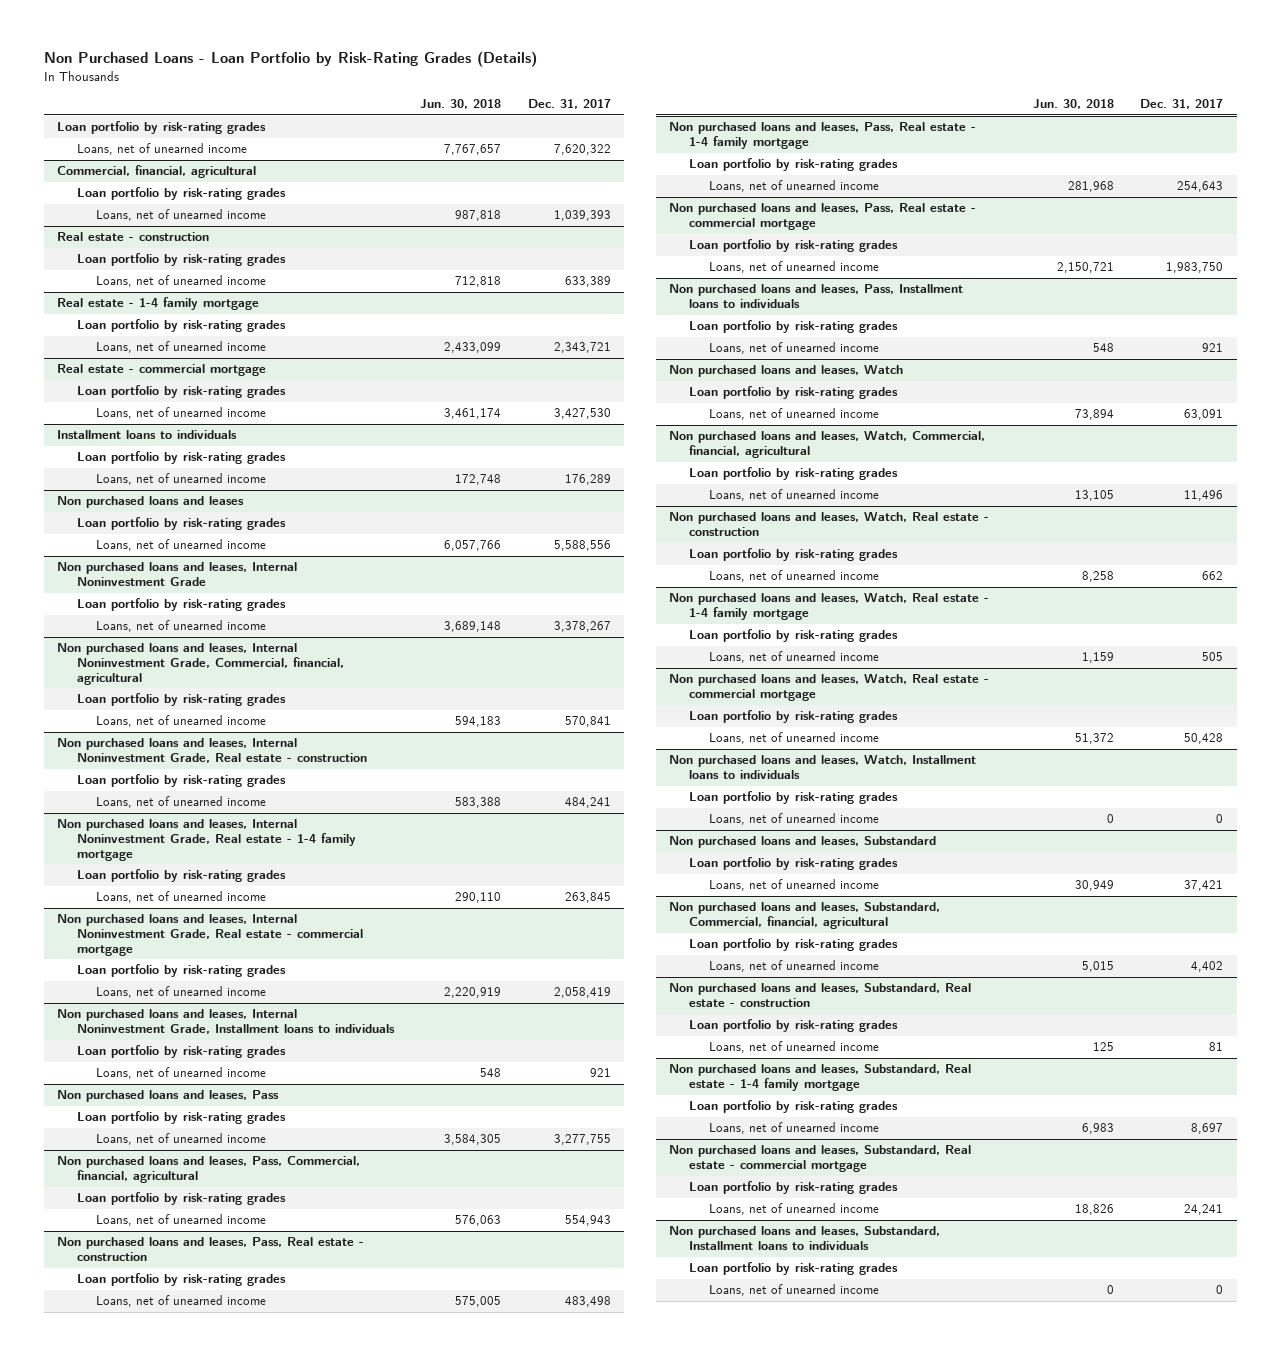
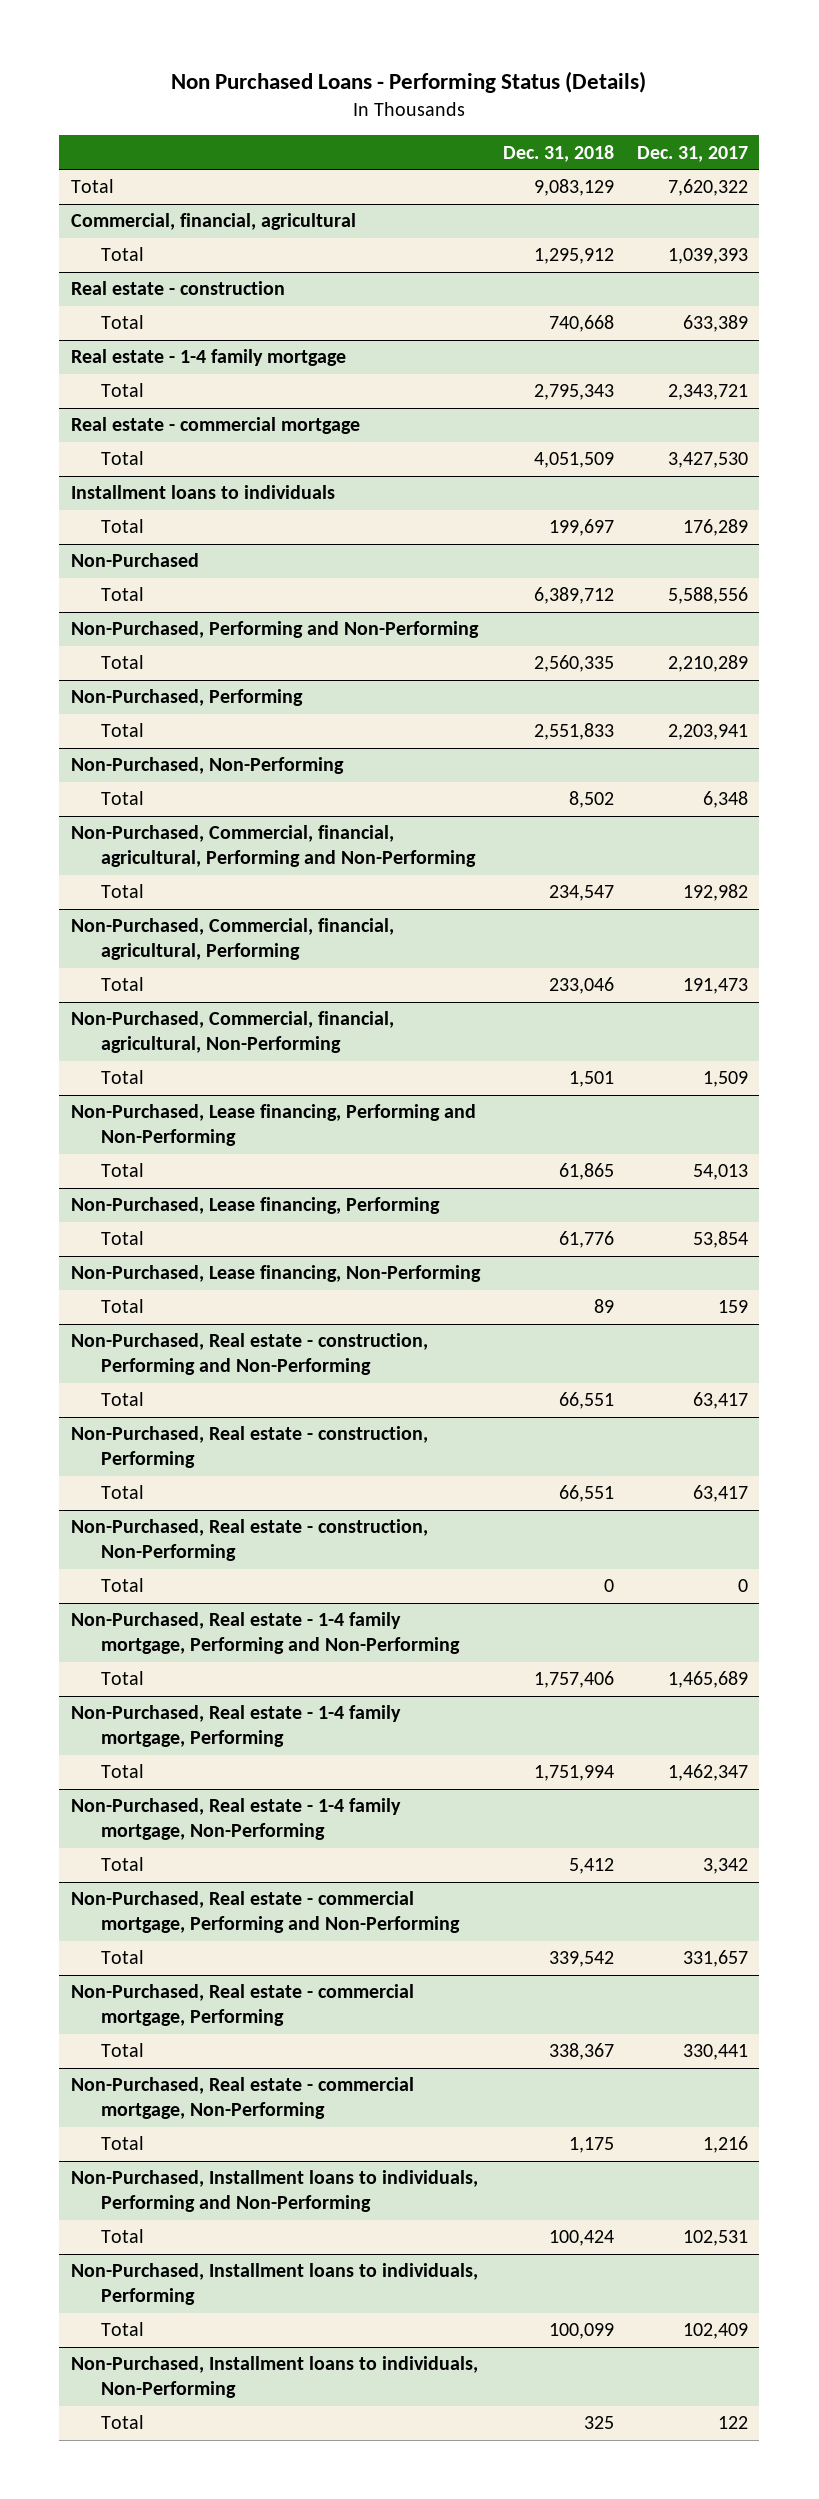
- Non Purchased Loans - Loan Portfolio by Risk-Rating Grades (Details)
+ Non Purchased Loans - Performing Status (Details)
- | Jun. 30, 2018 | Dec. 31, 2017
+ | Dec. 31, 2018 | Dec. 31, 2017
- Loan portfolio by risk-rating grades
- Loans, net of unearned income | 7,767,657 | 7,620,322
+ Total | 9,083,129 | 7,620,322
@ Commercial, financial, agricultural
- Loan portfolio by risk-rating grades
- Loans, net of unearned income | 987,818 | 1,039,393
+ Total | 1,295,912 | 1,039,393
@ Real estate - construction
- Loan portfolio by risk-rating grades
- Loans, net of unearned income | 712,818 | 633,389
+ Total | 740,668 | 633,389
@ Real estate - 1-4 family mortgage
- Loan portfolio by risk-rating grades
- Loans, net of unearned income | 2,433,099 | 2,343,721
+ Total | 2,795,343 | 2,343,721
@ Real estate - commercial mortgage
- Loan portfolio by risk-rating grades
- Loans, net of unearned income | 3,461,174 | 3,427,530
+ Total | 4,051,509 | 3,427,530
@ Installment loans to individuals
- Loan portfolio by risk-rating grades
- Loans, net of unearned income | 172,748 | 176,289
- Non purchased loans and leases
- Loan portfolio by risk-rating grades
- Loans, net of unearned income | 6,057,766 | 5,588,556
- Non purchased loans and leases, Internal Noninvestment Grade
- Loan portfolio by risk-rating grades
- Loans, net of unearned income | 3,689,148 | 3,378,267
- Non purchased loans and leases, Internal Noninvestment Grade, Commercial, financial, agricultural
- Loan portfolio by risk-rating grades
- Loans, net of unearned income | 594,183 | 570,841
- Non purchased loans and leases, Internal Noninvestment Grade, Real estate - construction
- Loan portfolio by risk-rating grades
- Loans, net of unearned income | 583,388 | 484,241
- Non purchased loans and leases, Internal Noninvestment Grade, Real estate - 1-4 family mortgage
- Loan portfolio by risk-rating grades
- Loans, net of unearned income | 290,110 | 263,845
- Non purchased loans and leases, Internal Noninvestment Grade, Real estate - commercial mortgage
- Loan portfolio by risk-rating grades
- Loans, net of unearned income | 2,220,919 | 2,058,419
- Non purchased loans and leases, Internal Noninvestment Grade, Installment loans to individuals
- Loan portfolio by risk-rating grades
- Loans, net of unearned income | 548 | 921
- Non purchased loans and leases, Pass
- Loan portfolio by risk-rating grades
- Loans, net of unearned income | 3,584,305 | 3,277,755
- Non purchased loans and leases, Pass, Commercial, financial, agricultural
- Loan portfolio by risk-rating grades
- Loans, net of unearned income | 576,063 | 554,943
- Non purchased loans and leases, Pass, Real estate - construction
- Loan portfolio by risk-rating grades
- Loans, net of unearned income | 575,005 | 483,498
- Non purchased loans and leases, Pass, Real estate - 1-4 family mortgage
- Loan portfolio by risk-rating grades
- Loans, net of unearned income | 281,968 | 254,643
- Non purchased loans and leases, Pass, Real estate - commercial mortgage
- Loan portfolio by risk-rating grades
- Loans, net of unearned income | 2,150,721 | 1,983,750
- Non purchased loans and leases, Pass, Installment loans to individuals
- Loan portfolio by risk-rating grades
- Loans, net of unearned income | 548 | 921
- Non purchased loans and leases, Watch
- Loan portfolio by risk-rating grades
- Loans, net of unearned income | 73,894 | 63,091
- Non purchased loans and leases, Watch, Commercial, financial, agricultural
- Loan portfolio by risk-rating grades
- Loans, net of unearned income | 13,105 | 11,496
- Non purchased loans and leases, Watch, Real estate - construction
- Loan portfolio by risk-rating grades
- Loans, net of unearned income | 8,258 | 662
- Non purchased loans and leases, Watch, Real estate - 1-4 family mortgage
- Loan portfolio by risk-rating grades
- Loans, net of unearned income | 1,159 | 505
- Non purchased loans and leases, Watch, Real estate - commercial mortgage
- Loan portfolio by risk-rating grades
- Loans, net of unearned income | 51,372 | 50,428
- Non purchased loans and leases, Watch, Installment loans to individuals
- Loan portfolio by risk-rating grades
- Loans, net of unearned income | 0 | 0
- Non purchased loans and leases, Substandard
- Loan portfolio by risk-rating grades
- Loans, net of unearned income | 30,949 | 37,421
- Non purchased loans and leases, Substandard, Commercial, financial, agricultural
- Loan portfolio by risk-rating grades
- Loans, net of unearned income | 5,015 | 4,402
- Non purchased loans and leases, Substandard, Real estate - construction
- Loan portfolio by risk-rating grades
- Loans, net of unearned income | 125 | 81
- Non purchased loans and leases, Substandard, Real estate - 1-4 family mortgage
- Loan portfolio by risk-rating grades
- Loans, net of unearned income | 6,983 | 8,697
- Non purchased loans and leases, Substandard, Real estate - commercial mortgage
- Loan portfolio by risk-rating grades
- Loans, net of unearned income | 18,826 | 24,241
- Non purchased loans and leases, Substandard, Installment loans to individuals
- Loan portfolio by risk-rating grades
- Loans, net of unearned income | 0 | 0
@ Installment loans to individuals
+ Total | 199,697 | 176,289
+ Non-Purchased
+ Total | 6,389,712 | 5,588,556
+ Non-Purchased, Performing and Non-Performing
+ Total | 2,560,335 | 2,210,289
+ Non-Purchased, Performing
+ Total | 2,551,833 | 2,203,941
+ Non-Purchased, Non-Performing
+ Total | 8,502 | 6,348
+ Non-Purchased, Commercial, financial, agricultural, Performing and Non-Performing
+ Total | 234,547 | 192,982
+ Non-Purchased, Commercial, financial, agricultural, Performing
+ Total | 233,046 | 191,473
+ Non-Purchased, Commercial, financial, agricultural, Non-Performing
+ Total | 1,501 | 1,509
+ Non-Purchased, Lease financing, Performing and Non-Performing
+ Total | 61,865 | 54,013
+ Non-Purchased, Lease financing, Performing
+ Total | 61,776 | 53,854
+ Non-Purchased, Lease financing, Non-Performing
+ Total | 89 | 159
+ Non-Purchased, Real estate - construction, Performing and Non-Performing
+ Total | 66,551 | 63,417
+ Non-Purchased, Real estate - construction, Performing
+ Total | 66,551 | 63,417
+ Non-Purchased, Real estate - construction, Non-Performing
+ Total | 0 | 0
+ Non-Purchased, Real estate - 1-4 family mortgage, Performing and Non-Performing
+ Total | 1,757,406 | 1,465,689
+ Non-Purchased, Real estate - 1-4 family mortgage, Performing
+ Total | 1,751,994 | 1,462,347
+ Non-Purchased, Real estate - 1-4 family mortgage, Non-Performing
+ Total | 5,412 | 3,342
+ Non-Purchased, Real estate - commercial mortgage, Performing and Non-Performing
+ Total | 339,542 | 331,657
+ Non-Purchased, Real estate - commercial mortgage, Performing
+ Total | 338,367 | 330,441
+ Non-Purchased, Real estate - commercial mortgage, Non-Performing
+ Total | 1,175 | 1,216
+ Non-Purchased, Installment loans to individuals, Performing and Non-Performing
+ Total | 100,424 | 102,531
+ Non-Purchased, Installment loans to individuals, Performing
+ Total | 100,099 | 102,409
+ Non-Purchased, Installment loans to individuals, Non-Performing
+ Total | 325 | 122

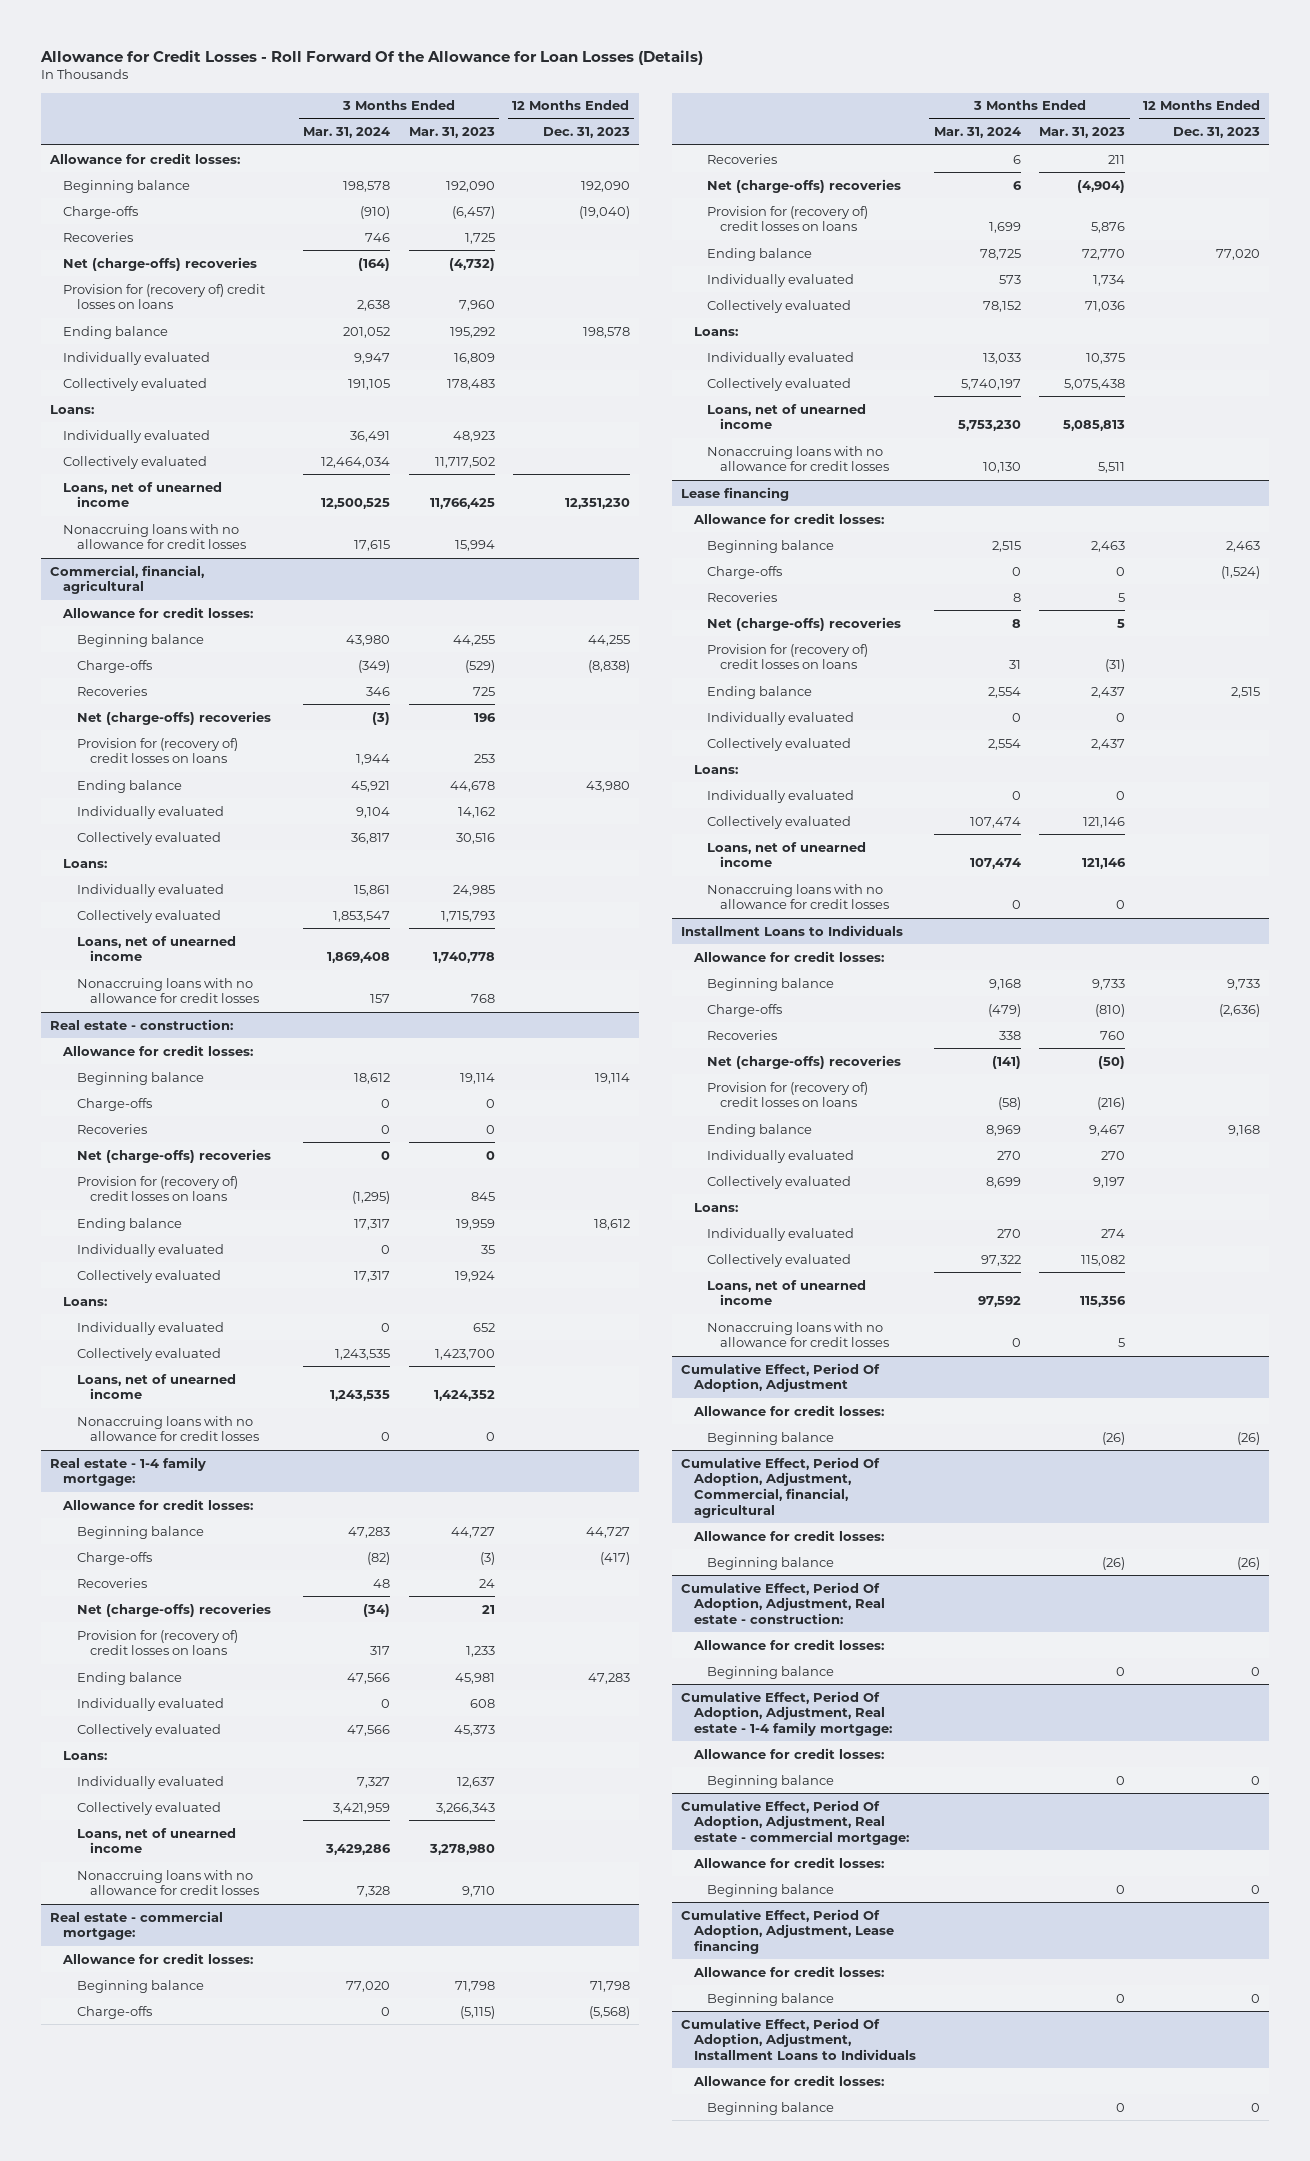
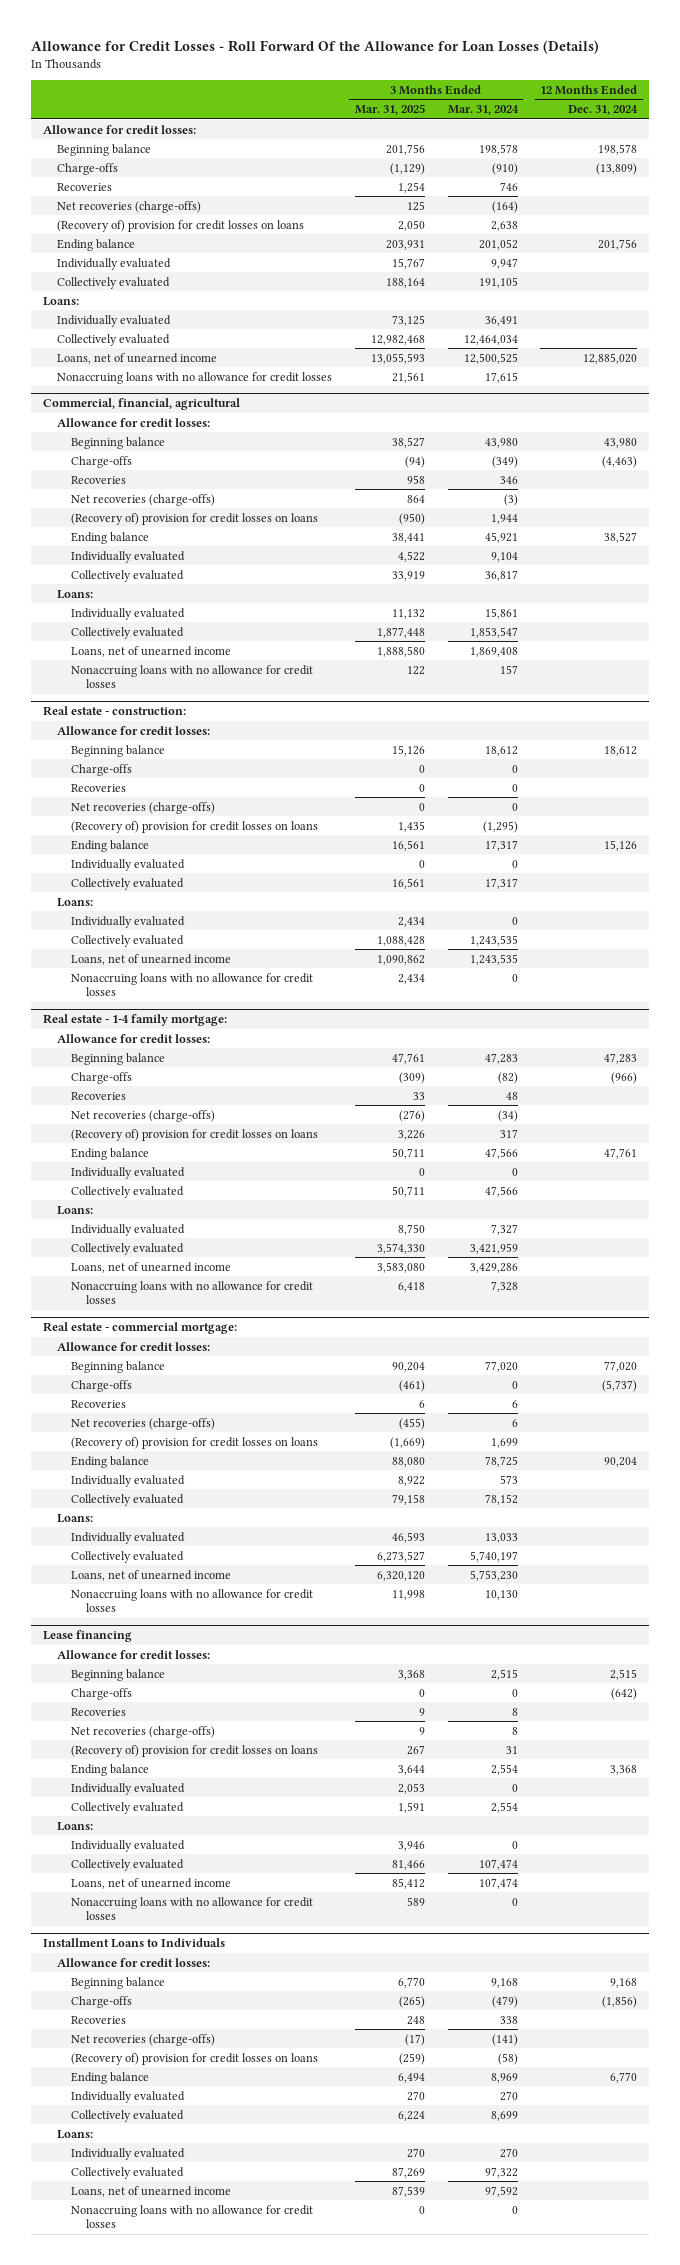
- | 3 Months Ended Mar. 31, 2024 | 3 Months Ended Mar. 31, 2023 | 12 Months Ended Dec. 31, 2023
+ | 3 Months Ended Mar. 31, 2025 | 3 Months Ended Mar. 31, 2024 | 12 Months Ended Dec. 31, 2024
- Net (charge-offs) recoveries | (164) | (4,732) |
- Provision for (recovery of) credit losses on loans | 2,638 | 7,960 |
+ Net recoveries (charge-offs) | 125 | (164) |
+ (Recovery of) provision for credit losses on loans | 2,050 | 2,638 |
@ Commercial, financial, agricultural
- Net (charge-offs) recoveries | (3) | 196 |
- Provision for (recovery of) credit losses on loans | 1,944 | 253 |
+ Net recoveries (charge-offs) | 864 | (3) |
+ (Recovery of) provision for credit losses on loans | (950) | 1,944 |
@ Real estate - construction:
- Net (charge-offs) recoveries | 0 | 0 |
- Provision for (recovery of) credit losses on loans | (1,295) | 845 |
+ Net recoveries (charge-offs) | 0 | 0 |
+ (Recovery of) provision for credit losses on loans | 1,435 | (1,295) |
@ Real estate - 1-4 family mortgage:
- Net (charge-offs) recoveries | (34) | 21 |
- Provision for (recovery of) credit losses on loans | 317 | 1,233 |
+ Net recoveries (charge-offs) | (276) | (34) |
+ (Recovery of) provision for credit losses on loans | 3,226 | 317 |
@ Real estate - commercial mortgage:
- Net (charge-offs) recoveries | 6 | (4,904) |
- Provision for (recovery of) credit losses on loans | 1,699 | 5,876 |
+ Net recoveries (charge-offs) | (455) | 6 |
+ (Recovery of) provision for credit losses on loans | (1,669) | 1,699 |
@ Lease financing
- Net (charge-offs) recoveries | 8 | 5 |
- Provision for (recovery of) credit losses on loans | 31 | (31) |
+ Net recoveries (charge-offs) | 9 | 8 |
+ (Recovery of) provision for credit losses on loans | 267 | 31 |
@ Installment Loans to Individuals
- Net (charge-offs) recoveries | (141) | (50) |
- Provision for (recovery of) credit losses on loans | (58) | (216) |
+ Net recoveries (charge-offs) | (17) | (141) |
+ (Recovery of) provision for credit losses on loans | (259) | (58) |
- Cumulative Effect, Period Of Adoption, Adjustment
- Allowance for credit losses:
- Beginning balance | | (26) | (26)
- Cumulative Effect, Period Of Adoption, Adjustment, Commercial, financial, agricultural
- Allowance for credit losses:
- Beginning balance | | (26) | (26)
- Cumulative Effect, Period Of Adoption, Adjustment, Real estate - construction:
- Allowance for credit losses:
- Beginning balance | | 0 | 0
- Cumulative Effect, Period Of Adoption, Adjustment, Real estate - 1-4 family mortgage:
- Allowance for credit losses:
- Beginning balance | | 0 | 0
- Cumulative Effect, Period Of Adoption, Adjustment, Real estate - commercial mortgage:
- Allowance for credit losses:
- Beginning balance | | 0 | 0
- Cumulative Effect, Period Of Adoption, Adjustment, Lease financing
- Allowance for credit losses:
- Beginning balance | | 0 | 0
- Cumulative Effect, Period Of Adoption, Adjustment, Installment Loans to Individuals
- Allowance for credit losses:
- Beginning balance | | 0 | 0

